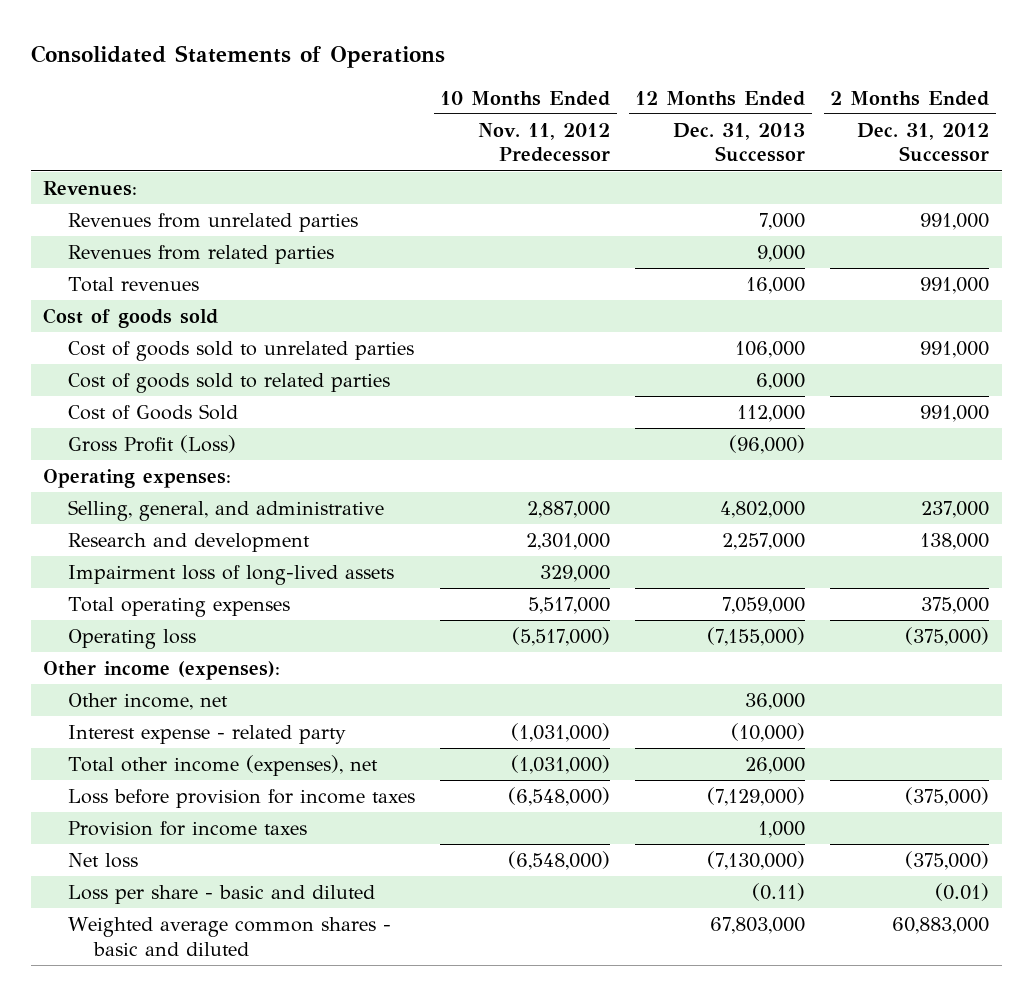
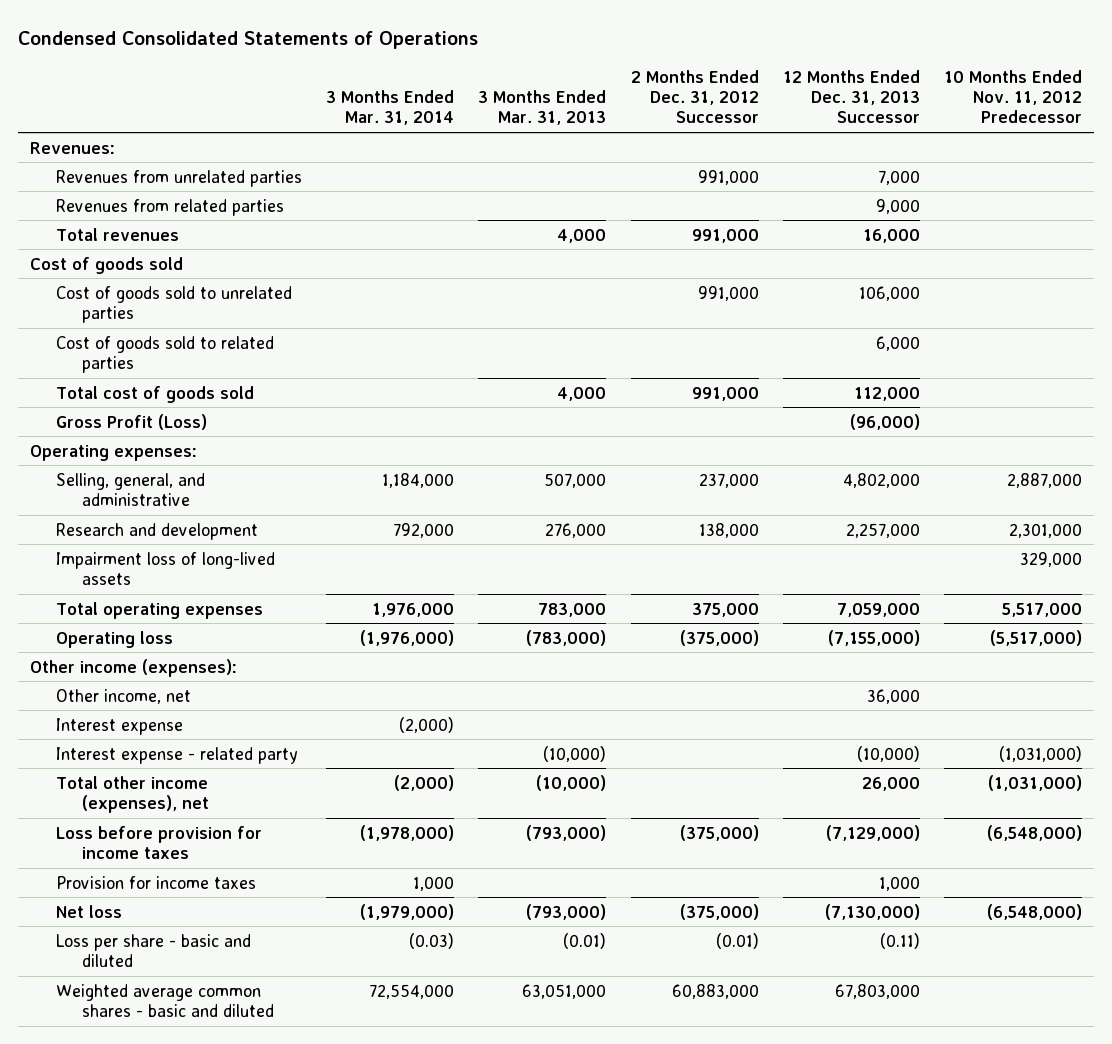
- Consolidated Statements of Operations
+ Condensed Consolidated Statements of Operations
- | 10 Months Ended Nov. 11, 2012 Predecessor | 12 Months Ended Dec. 31, 2013 Successor | 2 Months Ended Dec. 31, 2012 Successor
+ | 3 Months Ended Mar. 31, 2014 | 3 Months Ended Mar. 31, 2013 | 2 Months Ended Dec. 31, 2012 Successor | 12 Months Ended Dec. 31, 2013 Successor | 10 Months Ended Nov. 11, 2012 Predecessor
- Cost of Goods Sold | | 112,000 | 991,000
+ Total cost of goods sold | | 4,000 | 991,000 | 112,000 |
+ Interest expense | (2,000) | | | |

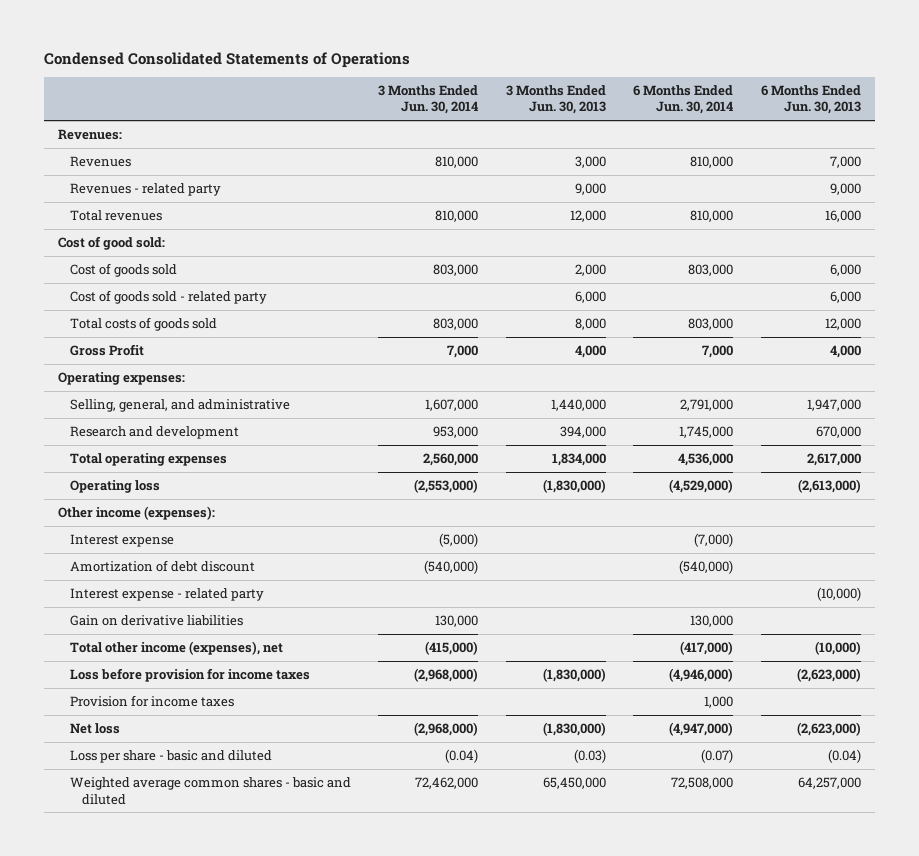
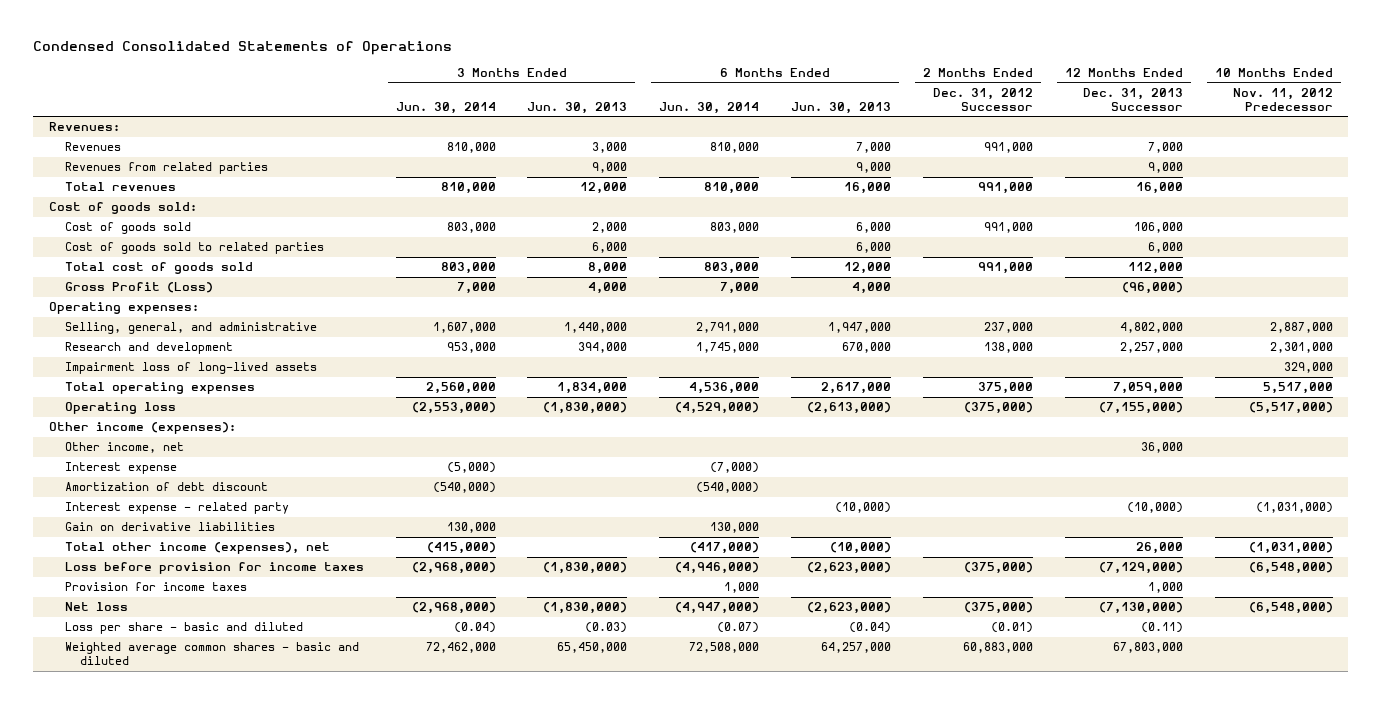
- | 3 Months Ended Jun. 30, 2014 | 3 Months Ended Jun. 30, 2013 | 6 Months Ended Jun. 30, 2014 | 6 Months Ended Jun. 30, 2013
+ | 3 Months Ended Jun. 30, 2014 | 3 Months Ended Jun. 30, 2013 | 6 Months Ended Jun. 30, 2014 | 6 Months Ended Jun. 30, 2013 | 2 Months Ended Dec. 31, 2012 Successor | 12 Months Ended Dec. 31, 2013 Successor | 10 Months Ended Nov. 11, 2012 Predecessor
- Revenues - related party | | 9,000 | | 9,000
+ Revenues from related parties | | 9,000 | | 9,000 | | 9,000 |
- Cost of good sold:
+ Cost of goods sold:
- Cost of goods sold - related party | | 6,000 | | 6,000
- Total costs of goods sold | 803,000 | 8,000 | 803,000 | 12,000
- Gross Profit | 7,000 | 4,000 | 7,000 | 4,000
+ Cost of goods sold to related parties | | 6,000 | | 6,000 | | 6,000 |
+ Total cost of goods sold | 803,000 | 8,000 | 803,000 | 12,000 | 991,000 | 112,000 |
+ Gross Profit (Loss) | 7,000 | 4,000 | 7,000 | 4,000 | | (96,000) |
+ Impairment loss of long-lived assets | | | | | | | 329,000
+ Other income, net | | | | | | 36,000 |

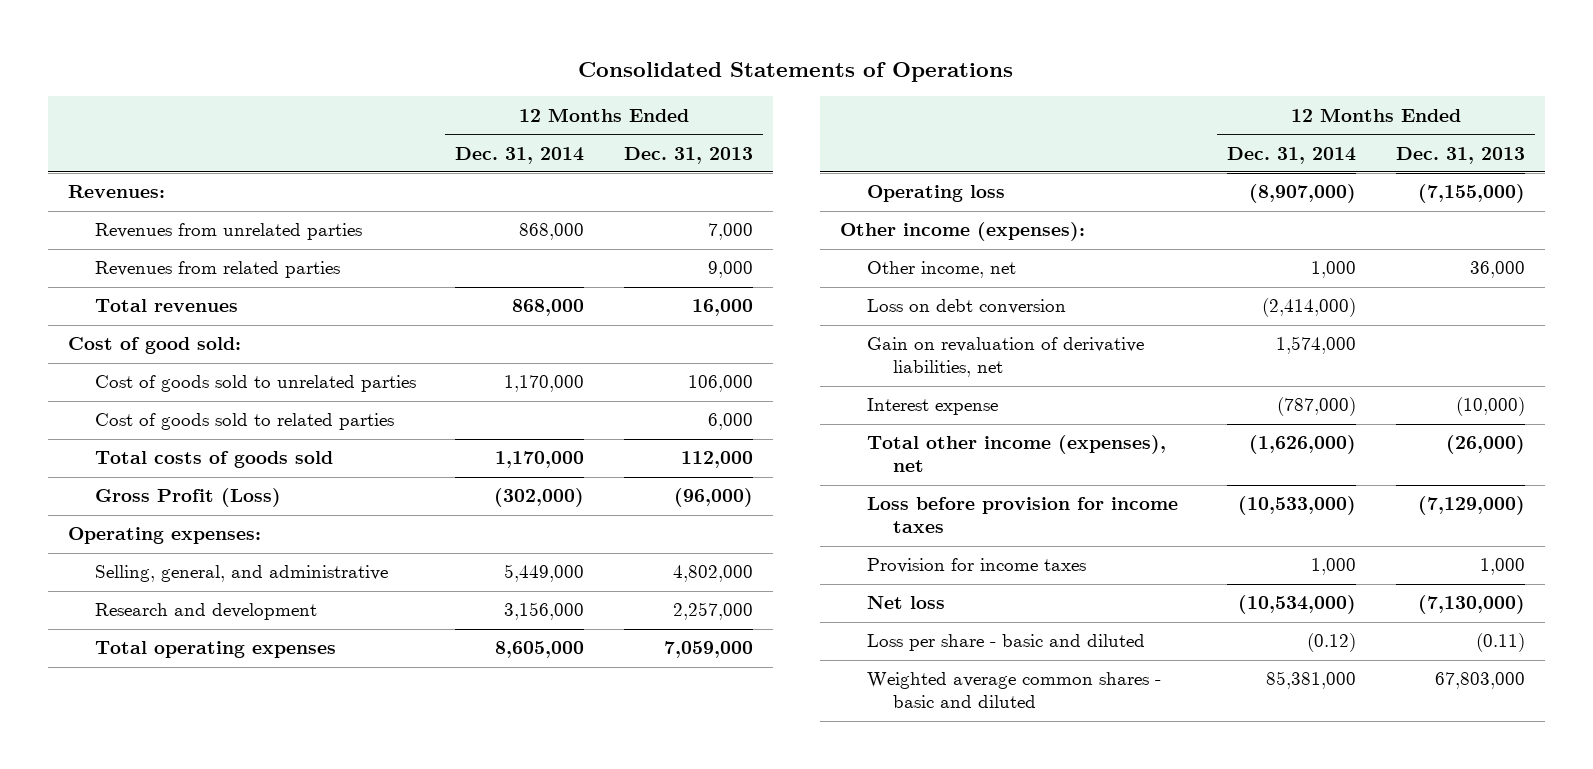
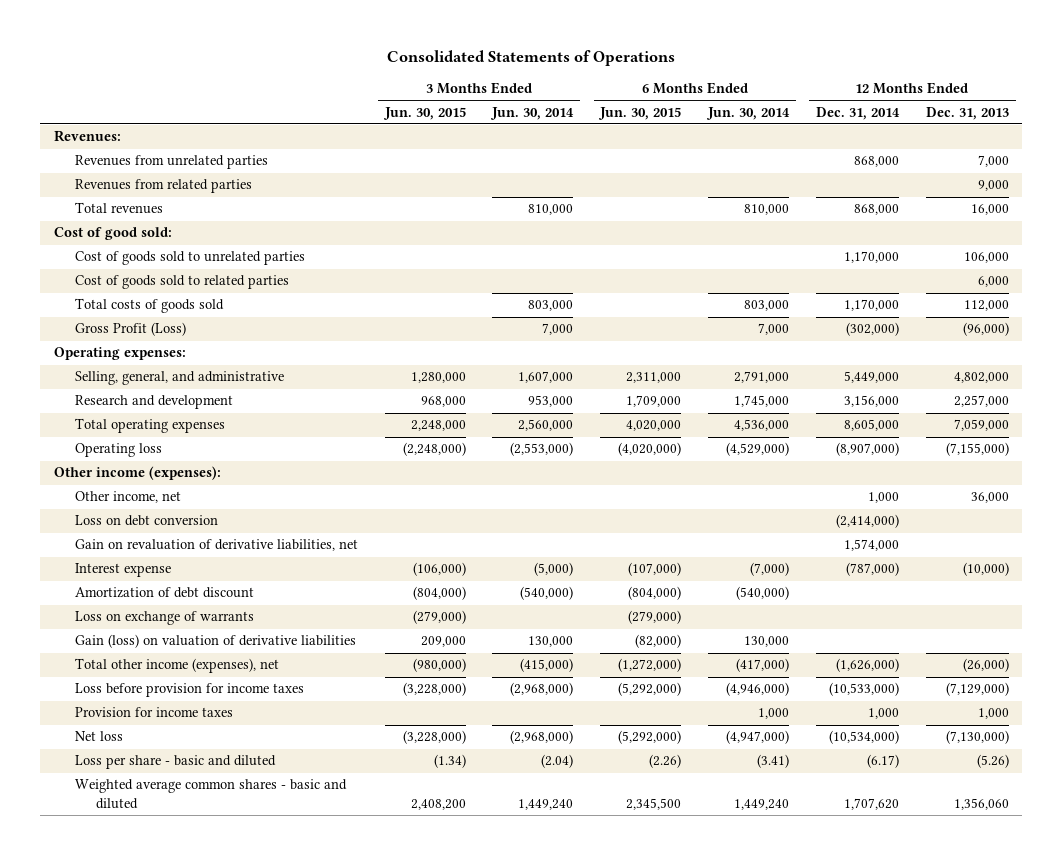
- | 12 Months Ended Dec. 31, 2014 | 12 Months Ended Dec. 31, 2013
+ | 3 Months Ended Jun. 30, 2015 | 3 Months Ended Jun. 30, 2014 | 6 Months Ended Jun. 30, 2015 | 6 Months Ended Jun. 30, 2014 | 12 Months Ended Dec. 31, 2014 | 12 Months Ended Dec. 31, 2013
+ Amortization of debt discount | (804,000) | (540,000) | (804,000) | (540,000) | |
+ Loss on exchange of warrants | (279,000) | | (279,000) | | |
+ Gain (loss) on valuation of derivative liabilities | 209,000 | 130,000 | (82,000) | 130,000 | |
- Loss per share - basic and diluted | (0.12) | (0.11)
- Weighted average common shares - basic and diluted | 85,381,000 | 67,803,000
+ Loss per share - basic and diluted | (1.34) | (2.04) | (2.26) | (3.41) | (6.17) | (5.26)
+ Weighted average common shares - basic and diluted | 2,408,200 | 1,449,240 | 2,345,500 | 1,449,240 | 1,707,620 | 1,356,060

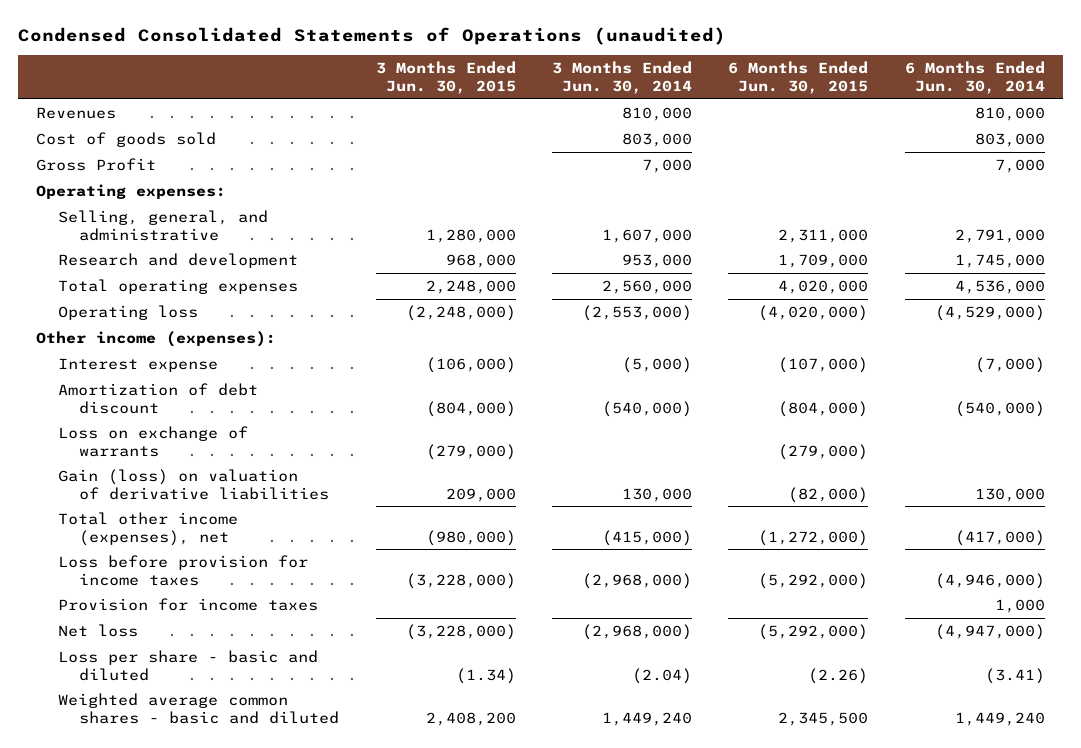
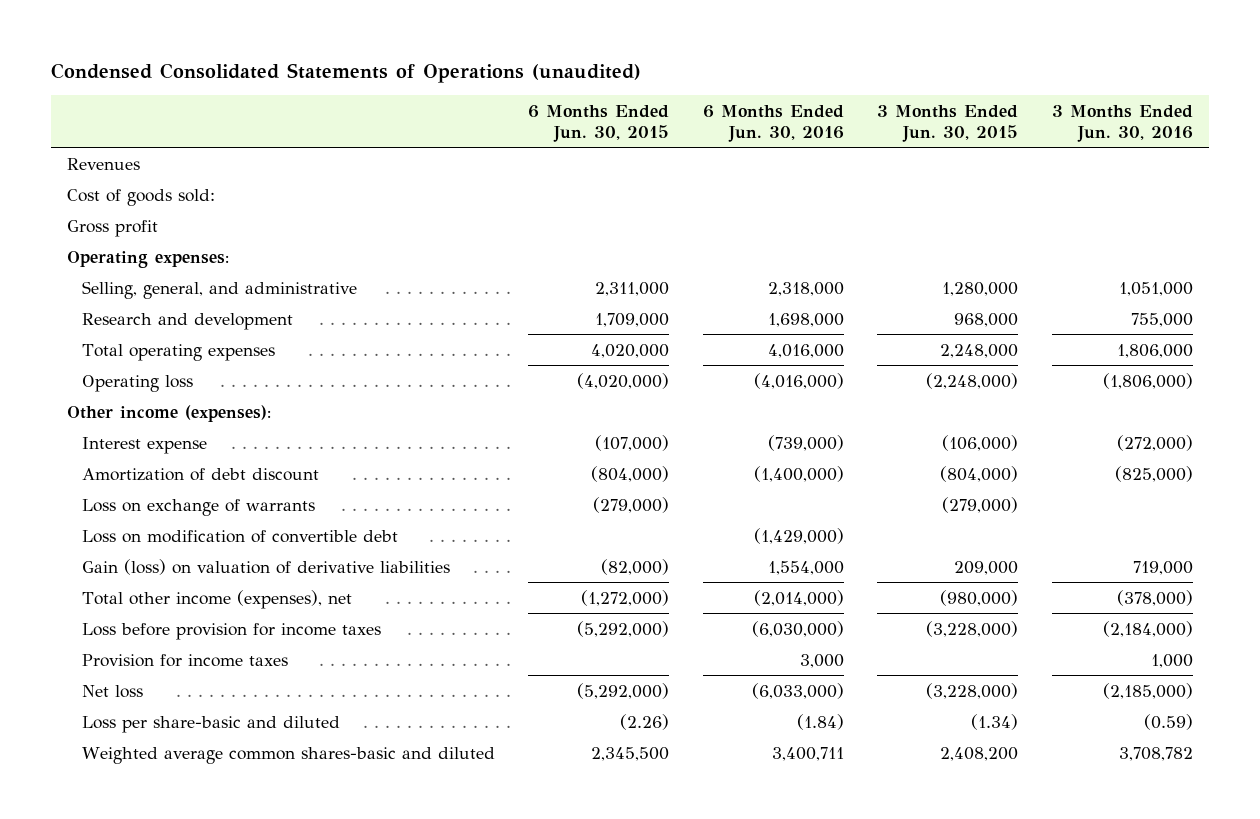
- | 3 Months Ended Jun. 30, 2015 | 3 Months Ended Jun. 30, 2014 | 6 Months Ended Jun. 30, 2015 | 6 Months Ended Jun. 30, 2014
+ | 6 Months Ended Jun. 30, 2015 | 6 Months Ended Jun. 30, 2016 | 3 Months Ended Jun. 30, 2015 | 3 Months Ended Jun. 30, 2016
- Cost of goods sold | | 803,000 | | 803,000
- Gross Profit | | 7,000 | | 7,000
+ Cost of goods sold:
+ Gross profit
+ Loss on modification of convertible debt | | (1,429,000) | |
- Loss per share - basic and diluted | (1.34) | (2.04) | (2.26) | (3.41)
- Weighted average common shares - basic and diluted | 2,408,200 | 1,449,240 | 2,345,500 | 1,449,240
+ Loss per share-basic and diluted | (2.26) | (1.84) | (1.34) | (0.59)
+ Weighted average common shares-basic and diluted | 2,345,500 | 3,400,711 | 2,408,200 | 3,708,782

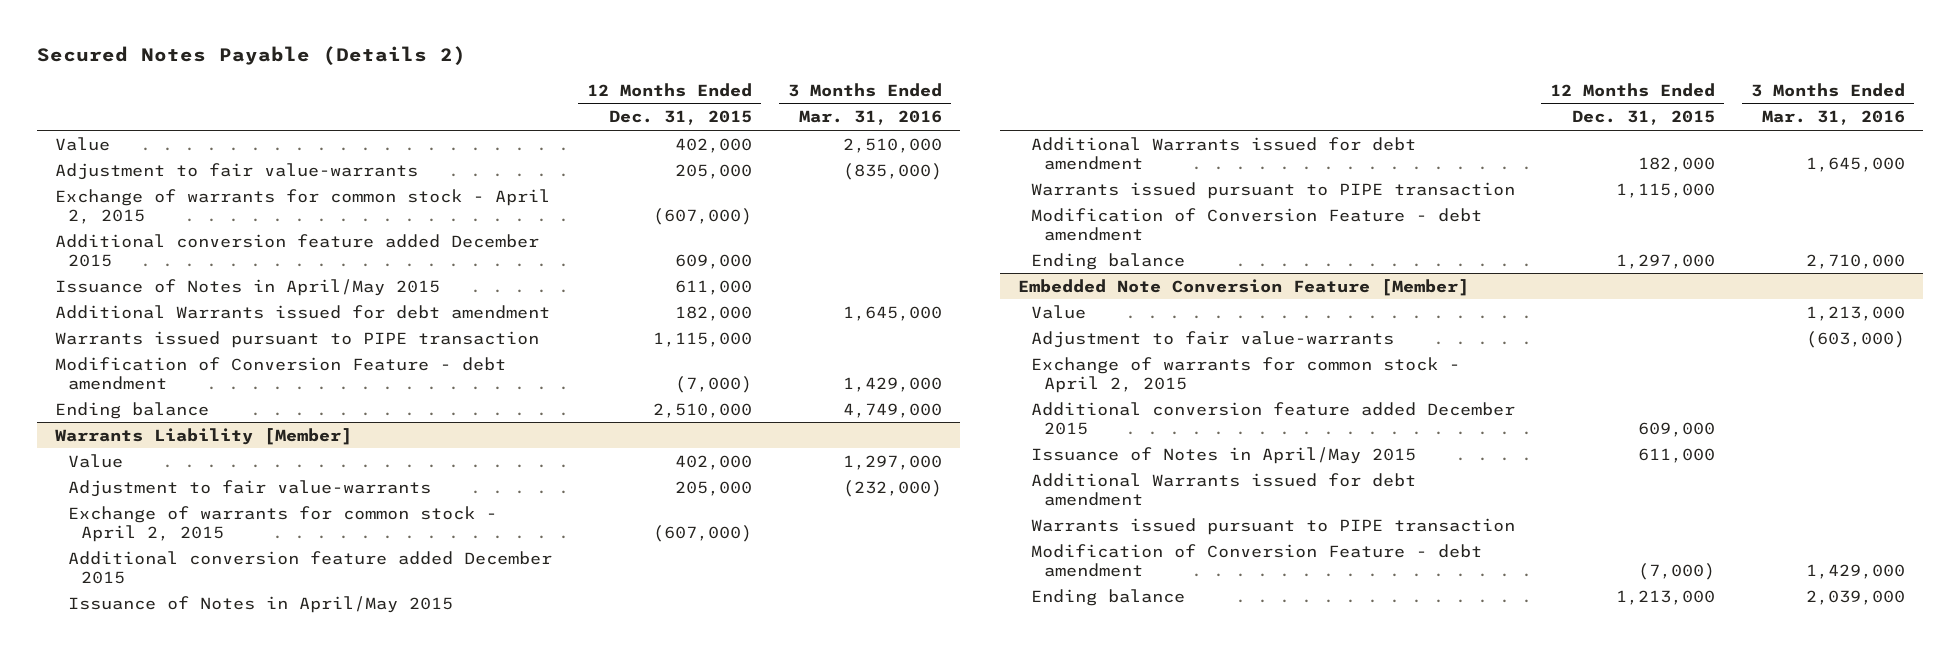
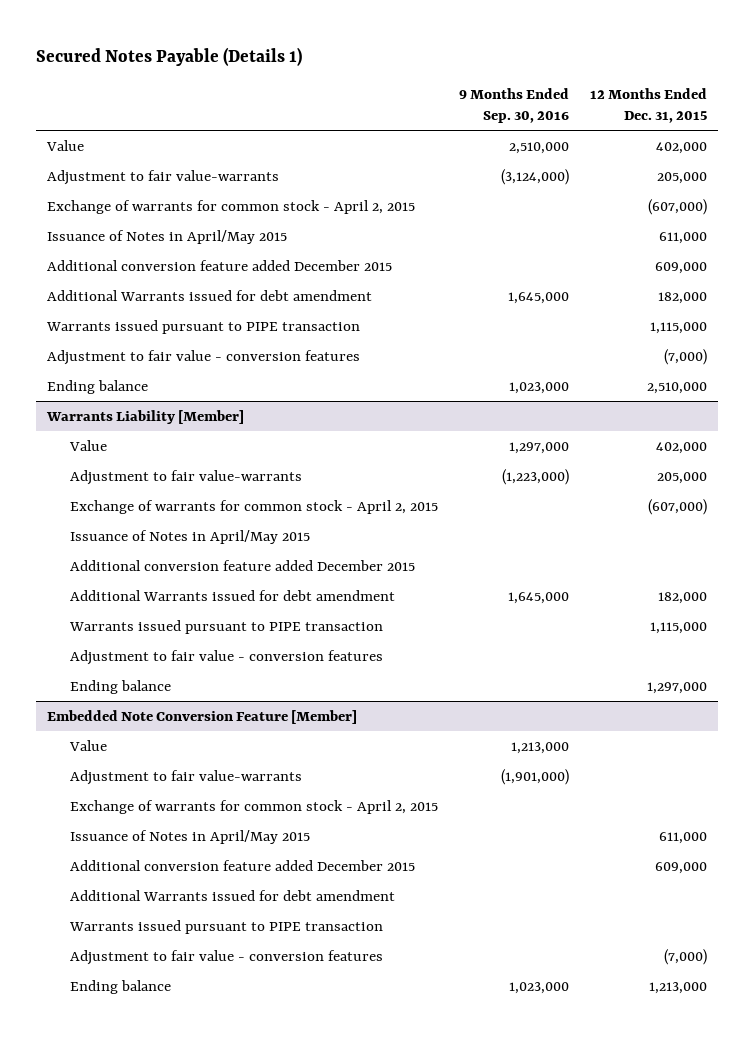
- Secured Notes Payable (Details 2)
+ Secured Notes Payable (Details 1)
- | 12 Months Ended Dec. 31, 2015 | 3 Months Ended Mar. 31, 2016
+ | 9 Months Ended Sep. 30, 2016 | 12 Months Ended Dec. 31, 2015
moved down: Additional conversion feature added December 2015 | | 609,000
- Modification of Conversion Feature - debt amendment | (7,000) | 1,429,000
+ Adjustment to fair value - conversion features | | (7,000)
@ Warrants Liability [Member]
moved down: Additional conversion feature added December 2015
- Modification of Conversion Feature - debt amendment
+ Adjustment to fair value - conversion features
@ Embedded Note Conversion Feature [Member]
moved down: Additional conversion feature added December 2015 | | 609,000
- Modification of Conversion Feature - debt amendment | (7,000) | 1,429,000
+ Adjustment to fair value - conversion features | | (7,000)

